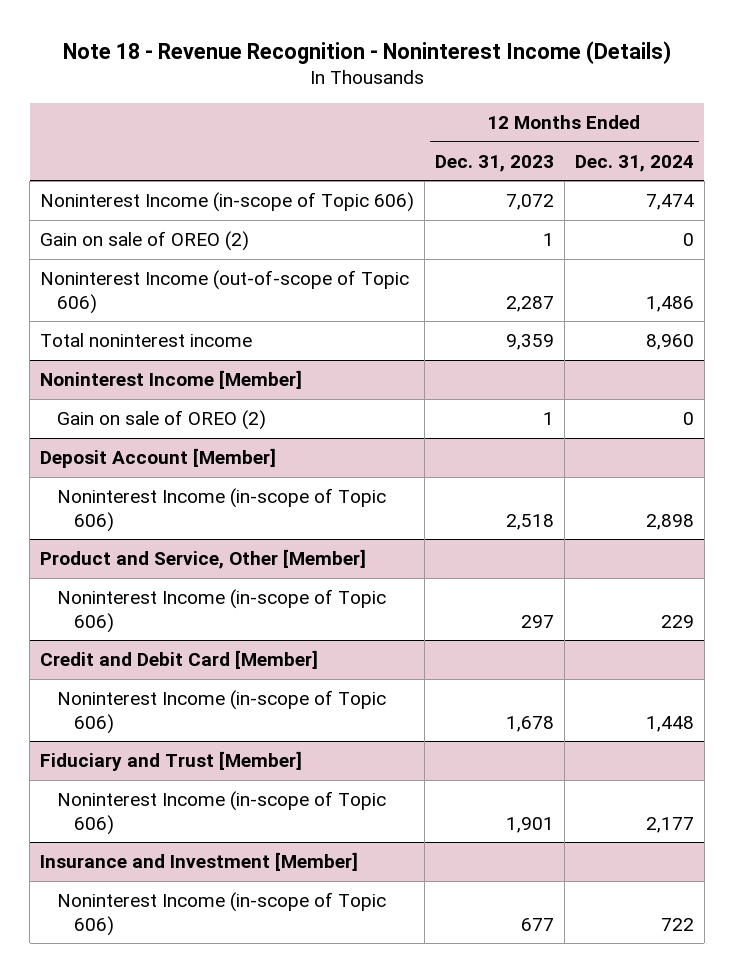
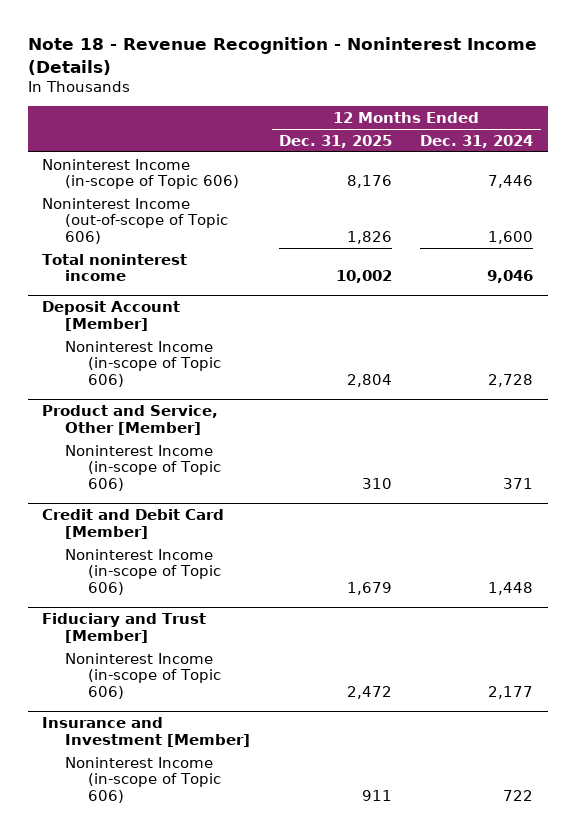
- | 12 Months Ended Dec. 31, 2023 | 12 Months Ended Dec. 31, 2024
+ | 12 Months Ended Dec. 31, 2025 | 12 Months Ended Dec. 31, 2024
- Noninterest Income (in-scope of Topic 606) | 7,072 | 7,474
- Gain on sale of OREO (2) | 1 | 0
- Noninterest Income (out-of-scope of Topic 606) | 2,287 | 1,486
- Total noninterest income | 9,359 | 8,960
- Noninterest Income [Member]
- Gain on sale of OREO (2) | 1 | 0
+ Noninterest Income (in-scope of Topic 606) | 8,176 | 7,446
+ Noninterest Income (out-of-scope of Topic 606) | 1,826 | 1,600
+ Total noninterest income | 10,002 | 9,046
@ Deposit Account [Member]
- Noninterest Income (in-scope of Topic 606) | 2,518 | 2,898
+ Noninterest Income (in-scope of Topic 606) | 2,804 | 2,728
@ Product and Service, Other [Member]
- Noninterest Income (in-scope of Topic 606) | 297 | 229
+ Noninterest Income (in-scope of Topic 606) | 310 | 371

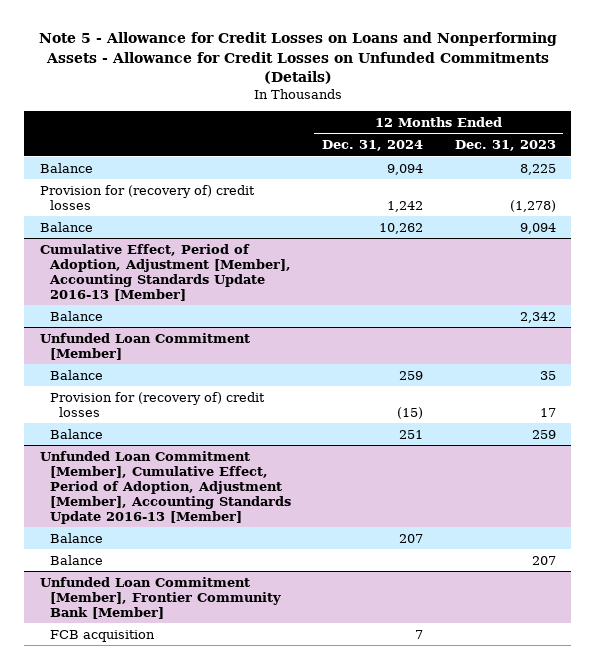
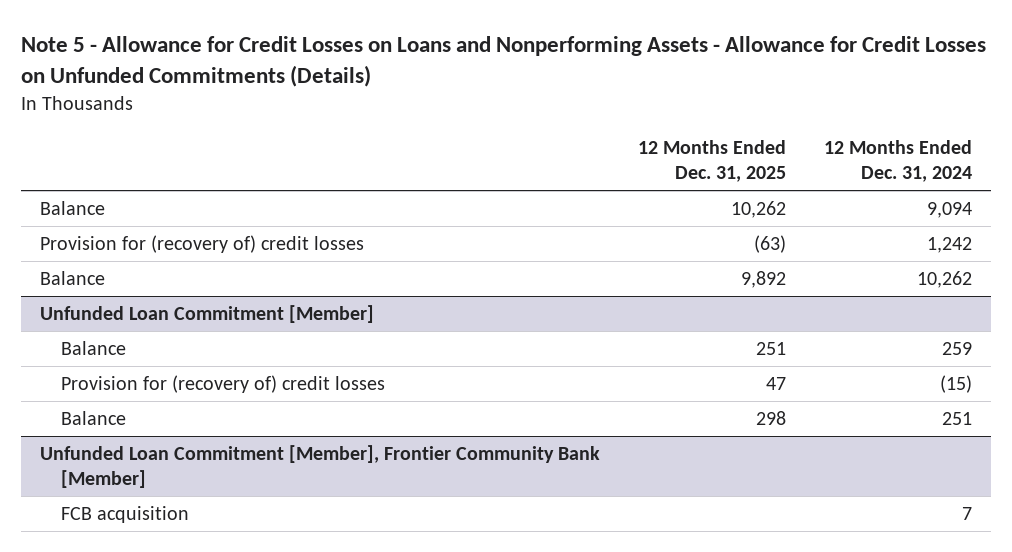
- | 12 Months Ended Dec. 31, 2024 | 12 Months Ended Dec. 31, 2023
+ | 12 Months Ended Dec. 31, 2025 | 12 Months Ended Dec. 31, 2024
- Cumulative Effect, Period of Adoption, Adjustment [Member], Accounting Standards Update 2016-13 [Member]
- Balance | | 2,342
- Unfunded Loan Commitment [Member], Cumulative Effect, Period of Adoption, Adjustment [Member], Accounting Standards Update 2016-13 [Member]
- Balance | 207 |
- Balance | | 207

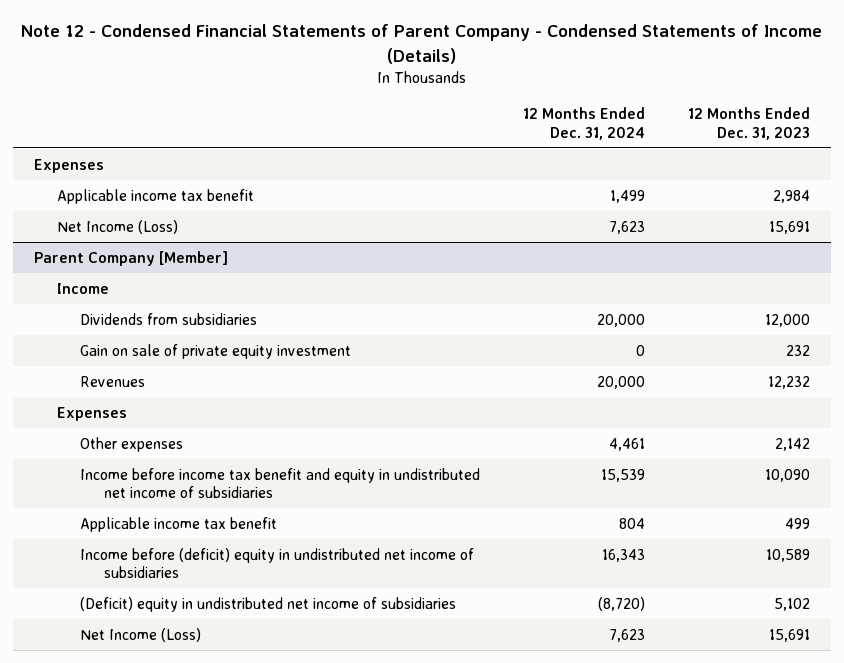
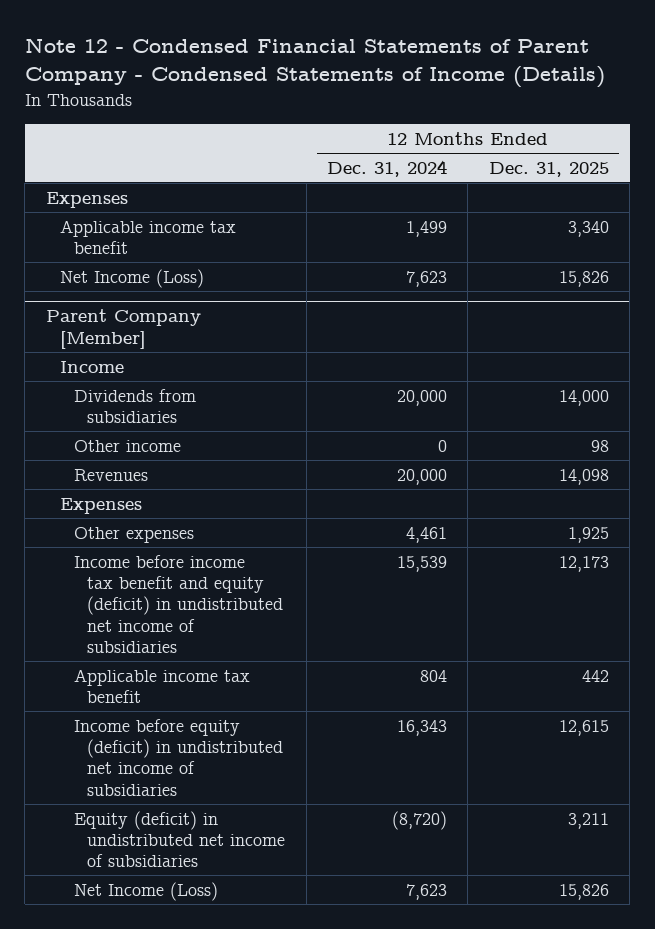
- | 12 Months Ended Dec. 31, 2024 | 12 Months Ended Dec. 31, 2023
+ | 12 Months Ended Dec. 31, 2024 | 12 Months Ended Dec. 31, 2025
@ Parent Company [Member]
- Gain on sale of private equity investment | 0 | 232
+ Other income | 0 | 98
- Income before income tax benefit and equity in undistributed net income of subsidiaries | 15,539 | 10,090
+ Income before income tax benefit and equity (deficit) in undistributed net income of subsidiaries | 15,539 | 12,173
- Income before (deficit) equity in undistributed net income of subsidiaries | 16,343 | 10,589
- (Deficit) equity in undistributed net income of subsidiaries | (8,720) | 5,102
+ Income before equity (deficit) in undistributed net income of subsidiaries | 16,343 | 12,615
+ Equity (deficit) in undistributed net income of subsidiaries | (8,720) | 3,211

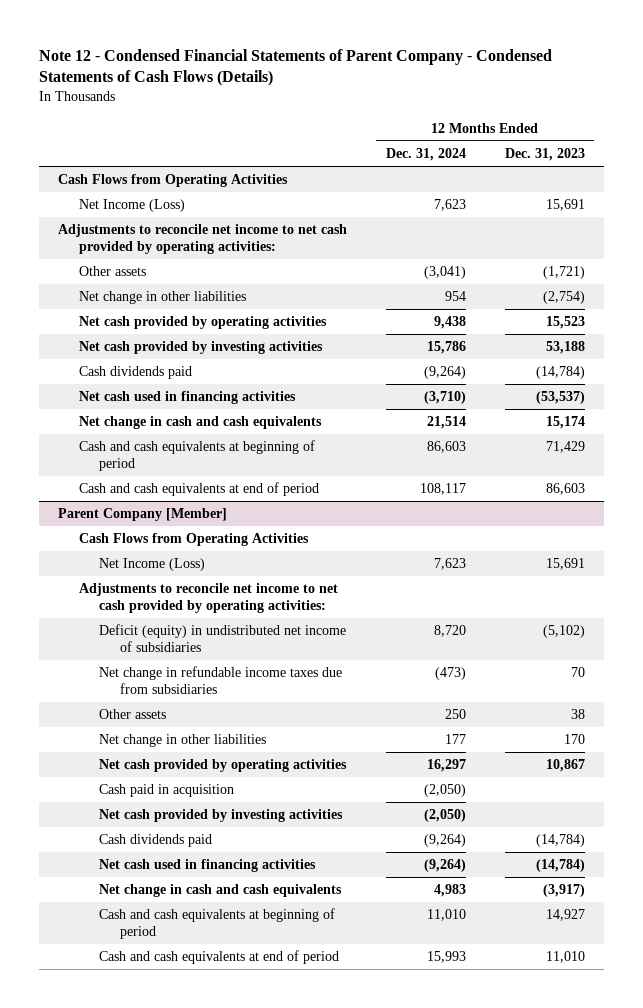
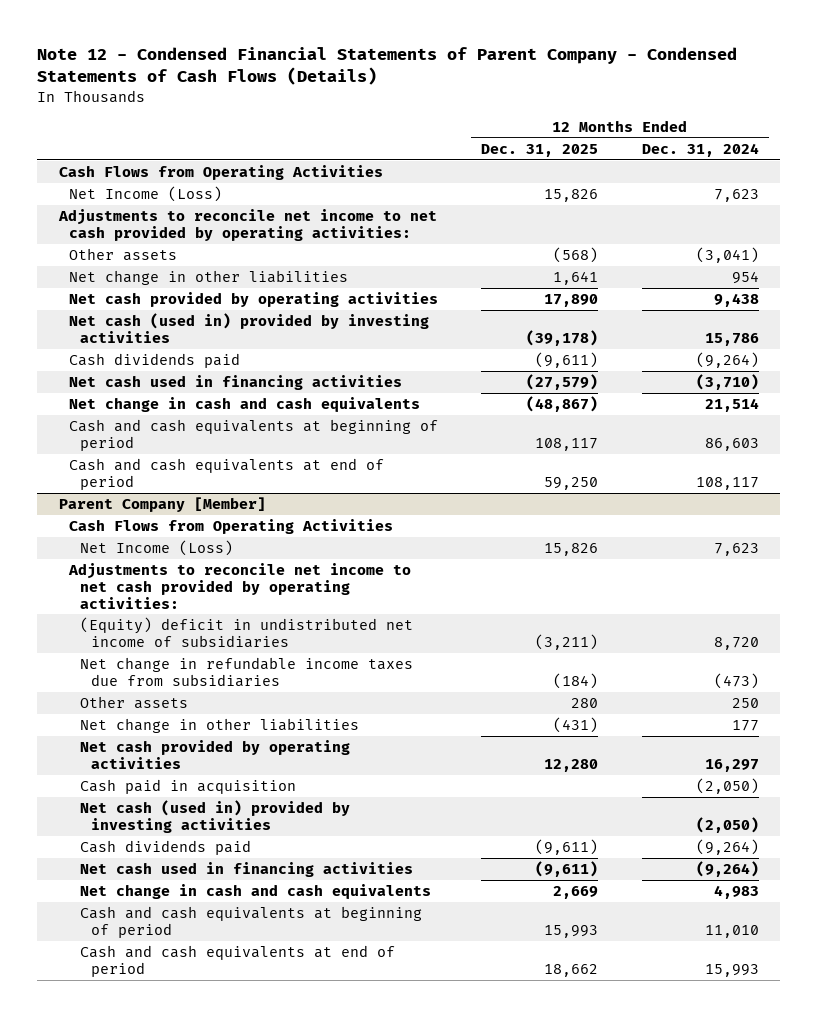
- | 12 Months Ended Dec. 31, 2024 | 12 Months Ended Dec. 31, 2023
+ | 12 Months Ended Dec. 31, 2025 | 12 Months Ended Dec. 31, 2024
- Net cash provided by investing activities | 15,786 | 53,188
+ Net cash (used in) provided by investing activities | (39,178) | 15,786
@ Parent Company [Member]
- Deficit (equity) in undistributed net income of subsidiaries | 8,720 | (5,102)
+ (Equity) deficit in undistributed net income of subsidiaries | (3,211) | 8,720
- Net cash provided by investing activities | (2,050) |
+ Net cash (used in) provided by investing activities | | (2,050)

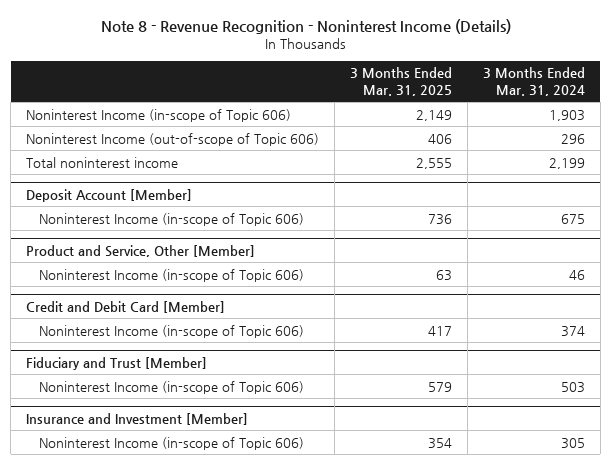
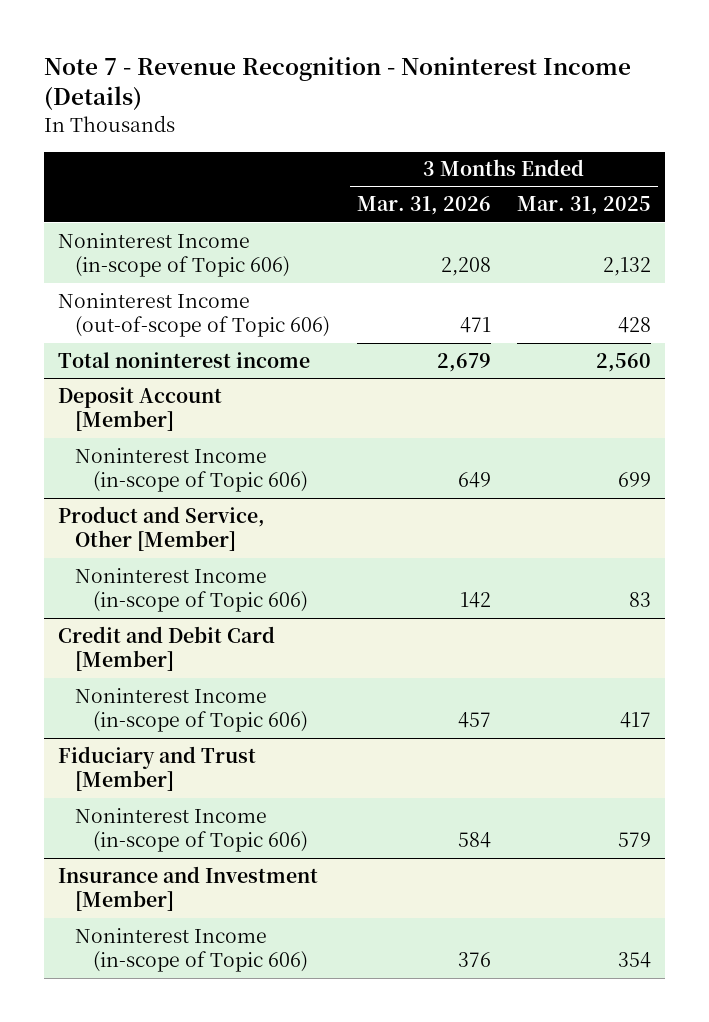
- Note 8 - Revenue Recognition - Noninterest Income (Details)
+ Note 7 - Revenue Recognition - Noninterest Income (Details)
- | 3 Months Ended Mar. 31, 2025 | 3 Months Ended Mar. 31, 2024
+ | 3 Months Ended Mar. 31, 2026 | 3 Months Ended Mar. 31, 2025
- Noninterest Income (in-scope of Topic 606) | 2,149 | 1,903
- Noninterest Income (out-of-scope of Topic 606) | 406 | 296
- Total noninterest income | 2,555 | 2,199
+ Noninterest Income (in-scope of Topic 606) | 2,208 | 2,132
+ Noninterest Income (out-of-scope of Topic 606) | 471 | 428
+ Total noninterest income | 2,679 | 2,560
@ Deposit Account [Member]
- Noninterest Income (in-scope of Topic 606) | 736 | 675
+ Noninterest Income (in-scope of Topic 606) | 649 | 699
@ Product and Service, Other [Member]
- Noninterest Income (in-scope of Topic 606) | 63 | 46
+ Noninterest Income (in-scope of Topic 606) | 142 | 83

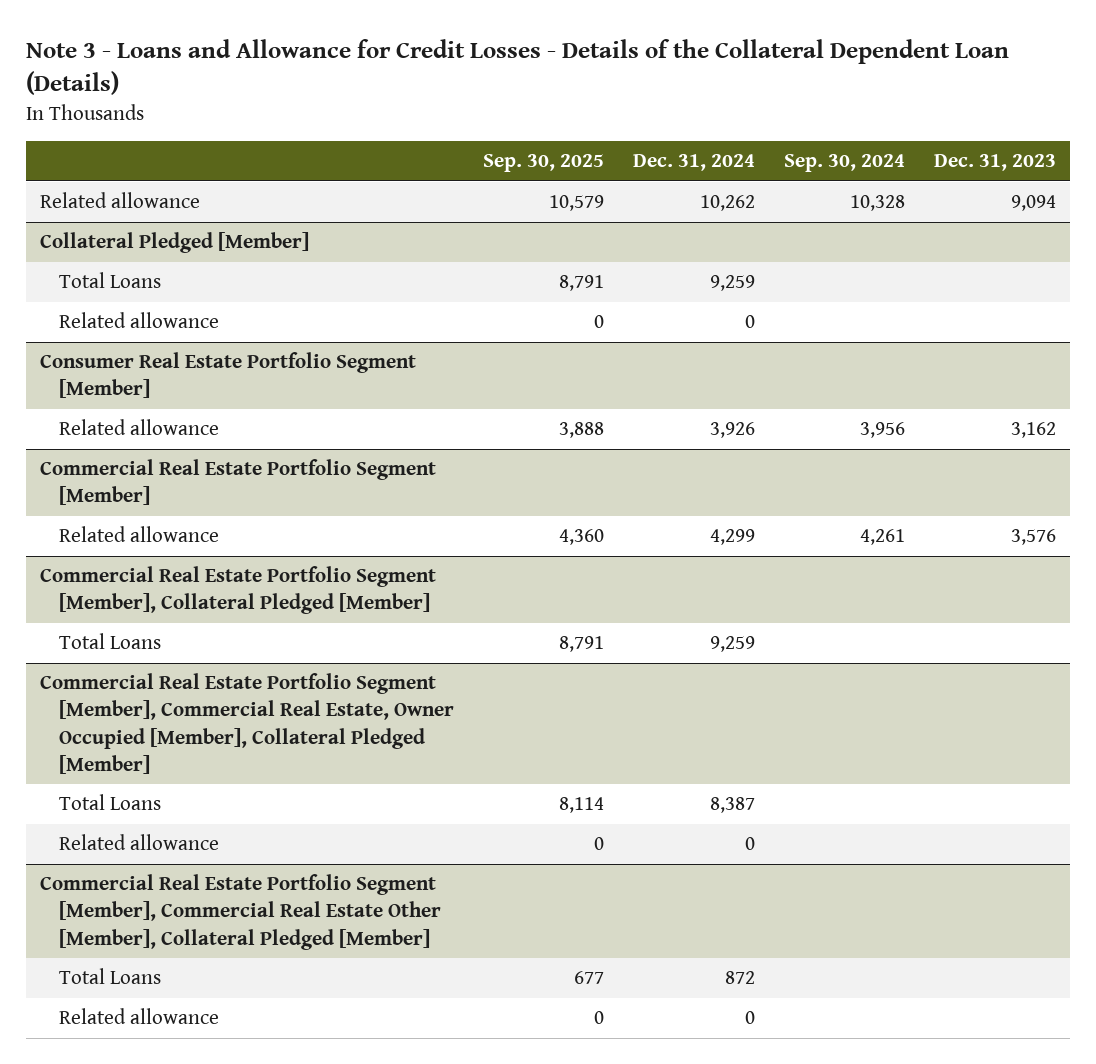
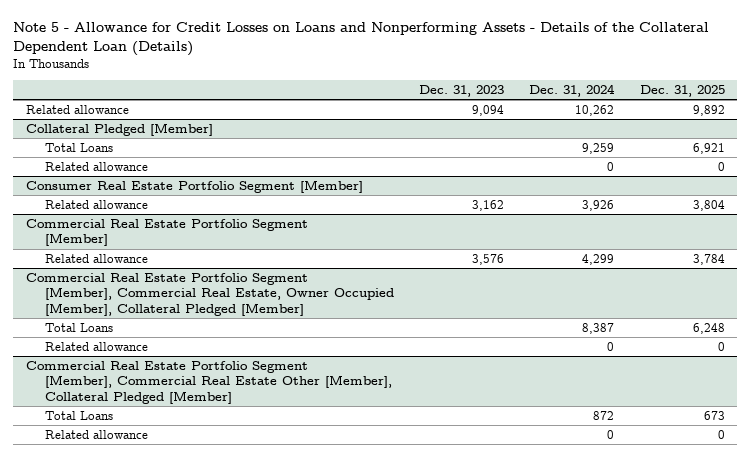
- Note 3 - Loans and Allowance for Credit Losses - Details of the Collateral Dependent Loan (Details)
+ Note 5 - Allowance for Credit Losses on Loans and Nonperforming Assets - Details of the Collateral Dependent Loan (Details)
- | Sep. 30, 2025 | Dec. 31, 2024 | Sep. 30, 2024 | Dec. 31, 2023
+ | Dec. 31, 2023 | Dec. 31, 2024 | Dec. 31, 2025
- Commercial Real Estate Portfolio Segment [Member], Collateral Pledged [Member]
- Total Loans | 8,791 | 9,259 | |

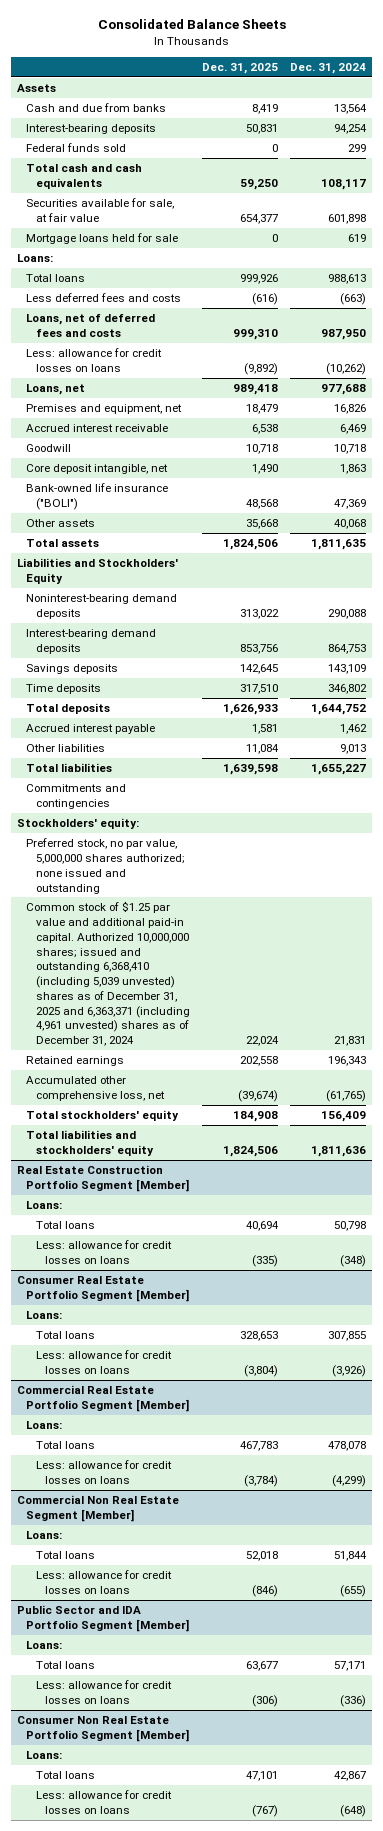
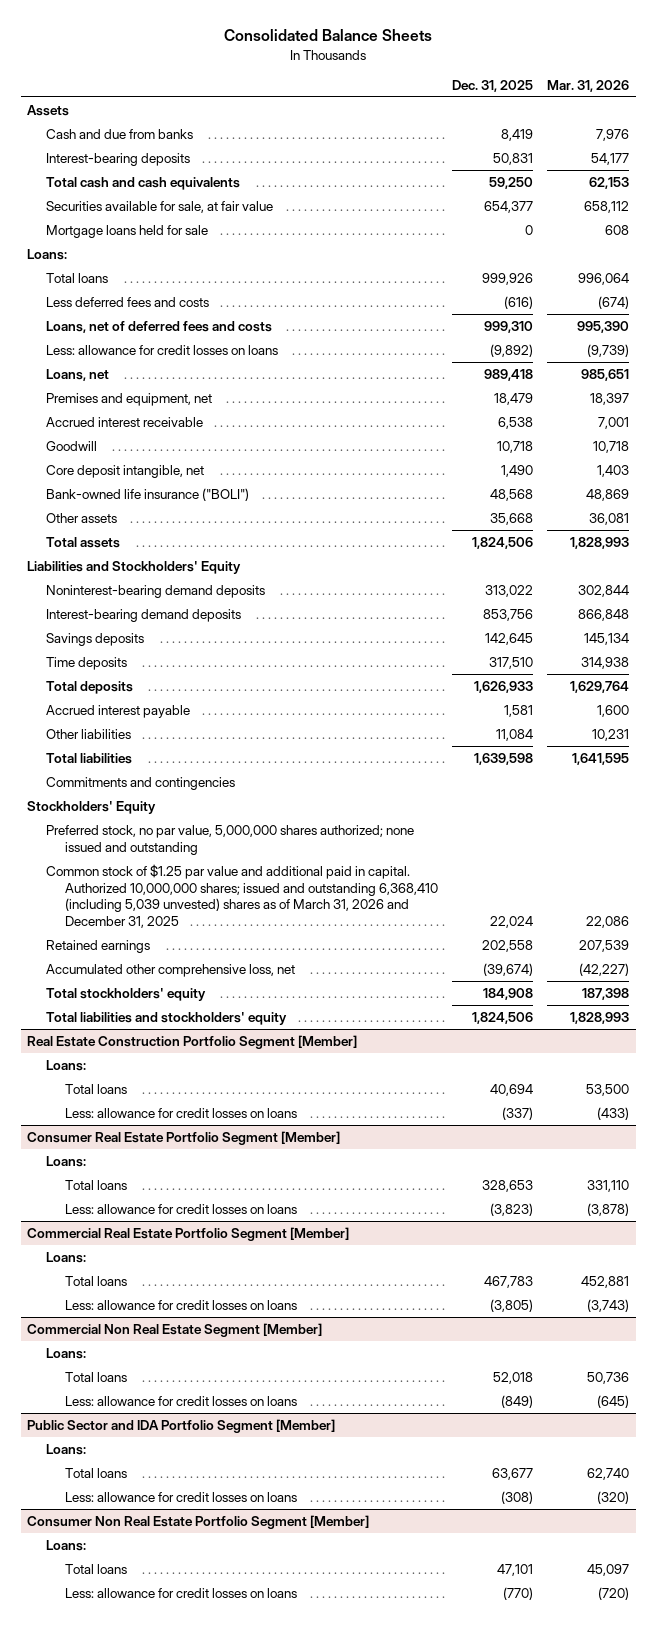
- | Dec. 31, 2025 | Dec. 31, 2024
+ | Dec. 31, 2025 | Mar. 31, 2026
- Federal funds sold | 0 | 299
- Stockholders' equity:
+ Stockholders' Equity
- Common stock of $1.25 par value and additional paid-in capital. Authorized 10,000,000 shares; issued and outstanding 6,368,410 (including 5,039 unvested) shares as of December 31, 2025 and 6,363,371 (including 4,961 unvested) shares as of December 31, 2024 | 22,024 | 21,831
+ Common stock of $1.25 par value and additional paid in capital. Authorized 10,000,000 shares; issued and outstanding 6,368,410 (including 5,039 unvested) shares as of March 31, 2026 and December 31, 2025 | 22,024 | 22,086
@ Real Estate Construction Portfolio Segment [Member]
- Less: allowance for credit losses on loans | (335) | (348)
+ Less: allowance for credit losses on loans | (337) | (433)
@ Consumer Real Estate Portfolio Segment [Member]
- Less: allowance for credit losses on loans | (3,804) | (3,926)
+ Less: allowance for credit losses on loans | (3,823) | (3,878)
@ Commercial Real Estate Portfolio Segment [Member]
- Less: allowance for credit losses on loans | (3,784) | (4,299)
+ Less: allowance for credit losses on loans | (3,805) | (3,743)
@ Commercial Non Real Estate Segment [Member]
- Less: allowance for credit losses on loans | (846) | (655)
+ Less: allowance for credit losses on loans | (849) | (645)
@ Public Sector and IDA Portfolio Segment [Member]
- Less: allowance for credit losses on loans | (306) | (336)
+ Less: allowance for credit losses on loans | (308) | (320)
@ Consumer Non Real Estate Portfolio Segment [Member]
- Less: allowance for credit losses on loans | (767) | (648)
+ Less: allowance for credit losses on loans | (770) | (720)

